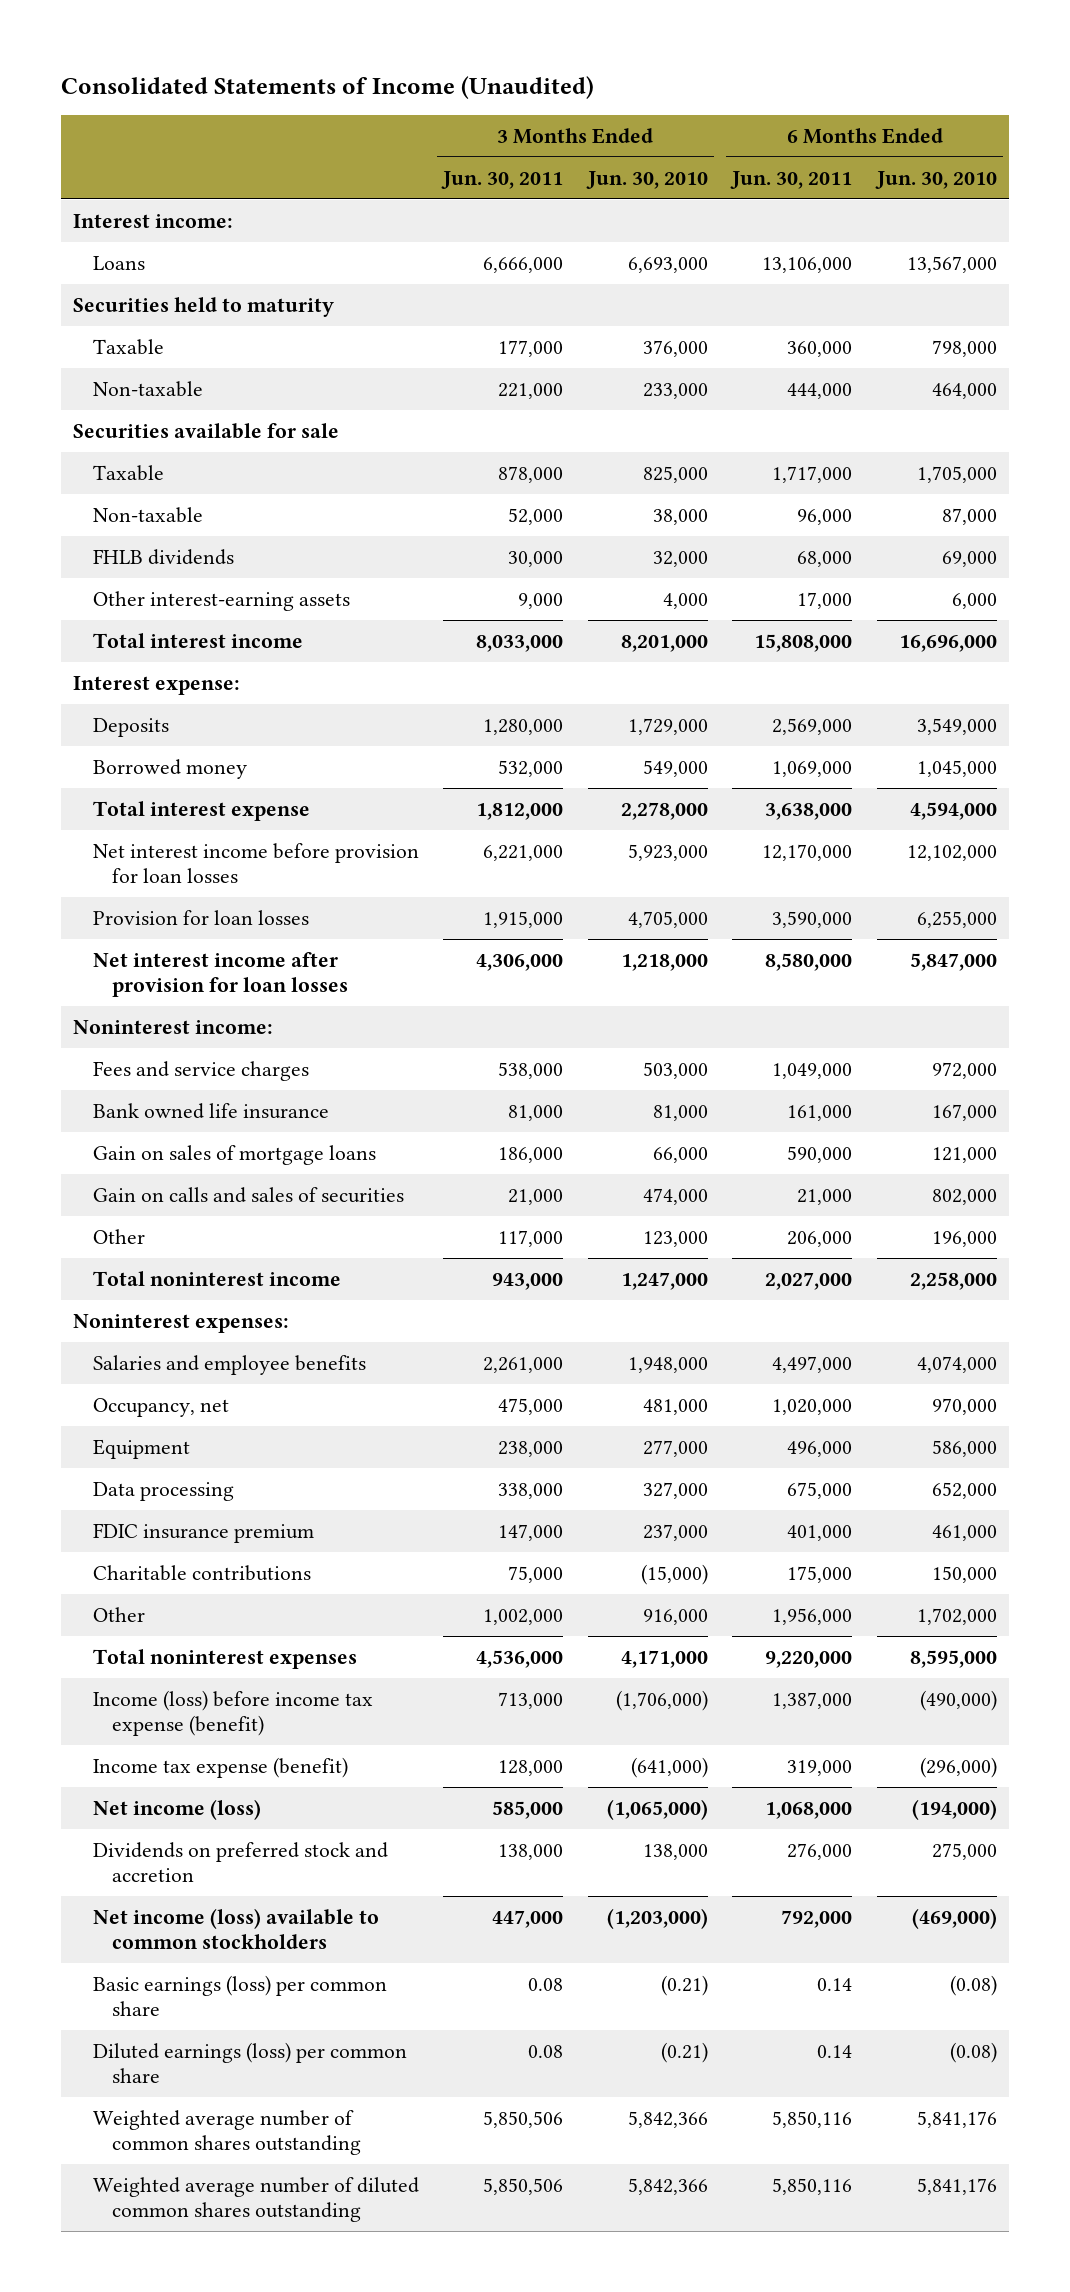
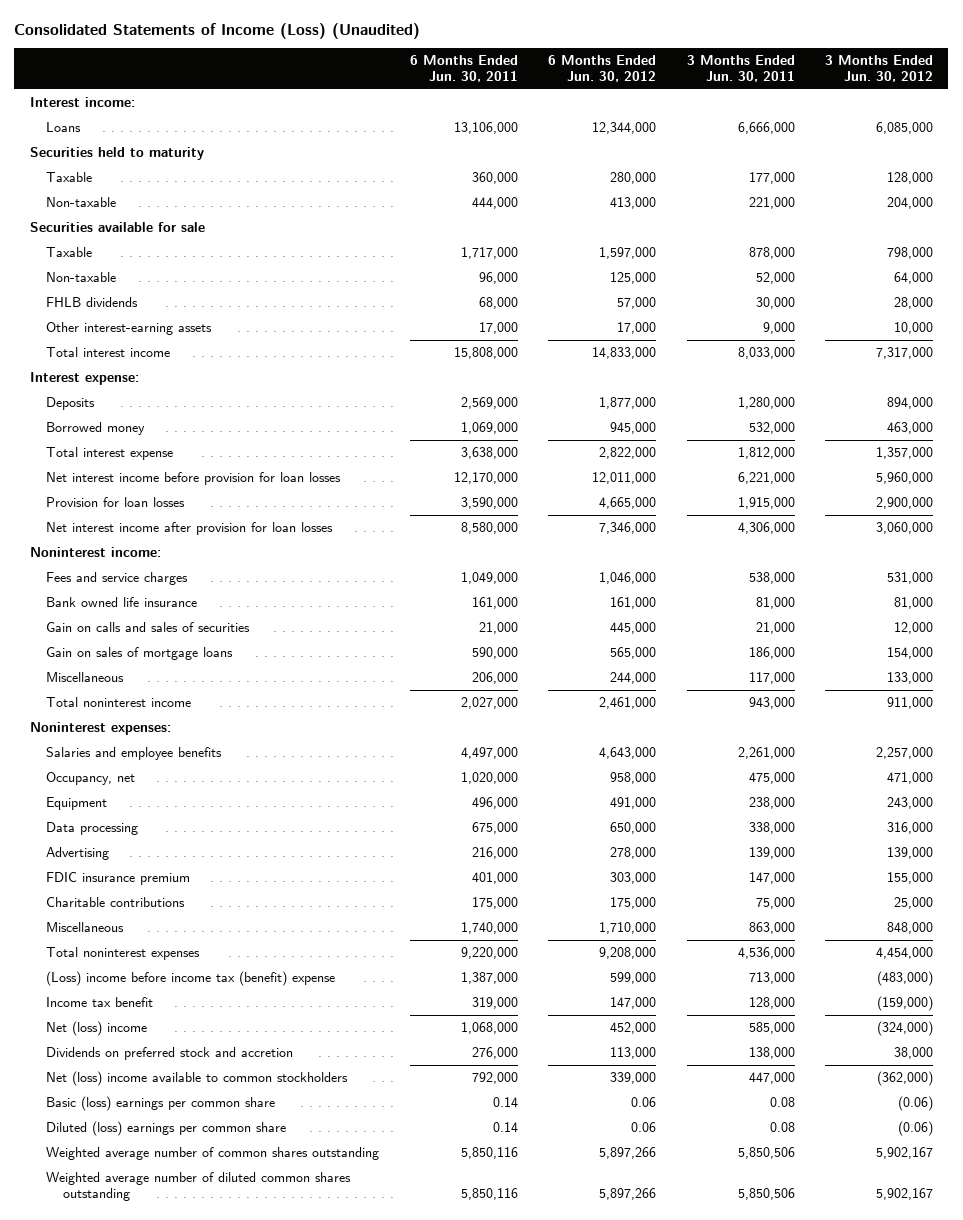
- Consolidated Statements of Income (Unaudited)
+ Consolidated Statements of Income (Loss) (Unaudited)
- | 3 Months Ended Jun. 30, 2011 | 3 Months Ended Jun. 30, 2010 | 6 Months Ended Jun. 30, 2011 | 6 Months Ended Jun. 30, 2010
+ | 6 Months Ended Jun. 30, 2011 | 6 Months Ended Jun. 30, 2012 | 3 Months Ended Jun. 30, 2011 | 3 Months Ended Jun. 30, 2012
- Other | 117,000 | 123,000 | 206,000 | 196,000
moved down: Gain on sales of mortgage loans | 590,000 | 565,000 | 186,000 | 154,000
+ Miscellaneous | 206,000 | 244,000 | 117,000 | 133,000
+ Advertising | 216,000 | 278,000 | 139,000 | 139,000
- Other | 1,002,000 | 916,000 | 1,956,000 | 1,702,000
+ Miscellaneous | 1,740,000 | 1,710,000 | 863,000 | 848,000
- Income (loss) before income tax expense (benefit) | 713,000 | (1,706,000) | 1,387,000 | (490,000)
- Income tax expense (benefit) | 128,000 | (641,000) | 319,000 | (296,000)
- Net income (loss) | 585,000 | (1,065,000) | 1,068,000 | (194,000)
+ (Loss) income before income tax (benefit) expense | 1,387,000 | 599,000 | 713,000 | (483,000)
+ Income tax benefit | 319,000 | 147,000 | 128,000 | (159,000)
+ Net (loss) income | 1,068,000 | 452,000 | 585,000 | (324,000)
- Net income (loss) available to common stockholders | 447,000 | (1,203,000) | 792,000 | (469,000)
- Basic earnings (loss) per common share | 0.08 | (0.21) | 0.14 | (0.08)
- Diluted earnings (loss) per common share | 0.08 | (0.21) | 0.14 | (0.08)
+ Net (loss) income available to common stockholders | 792,000 | 339,000 | 447,000 | (362,000)
+ Basic (loss) earnings per common share | 0.14 | 0.06 | 0.08 | (0.06)
+ Diluted (loss) earnings per common share | 0.14 | 0.06 | 0.08 | (0.06)

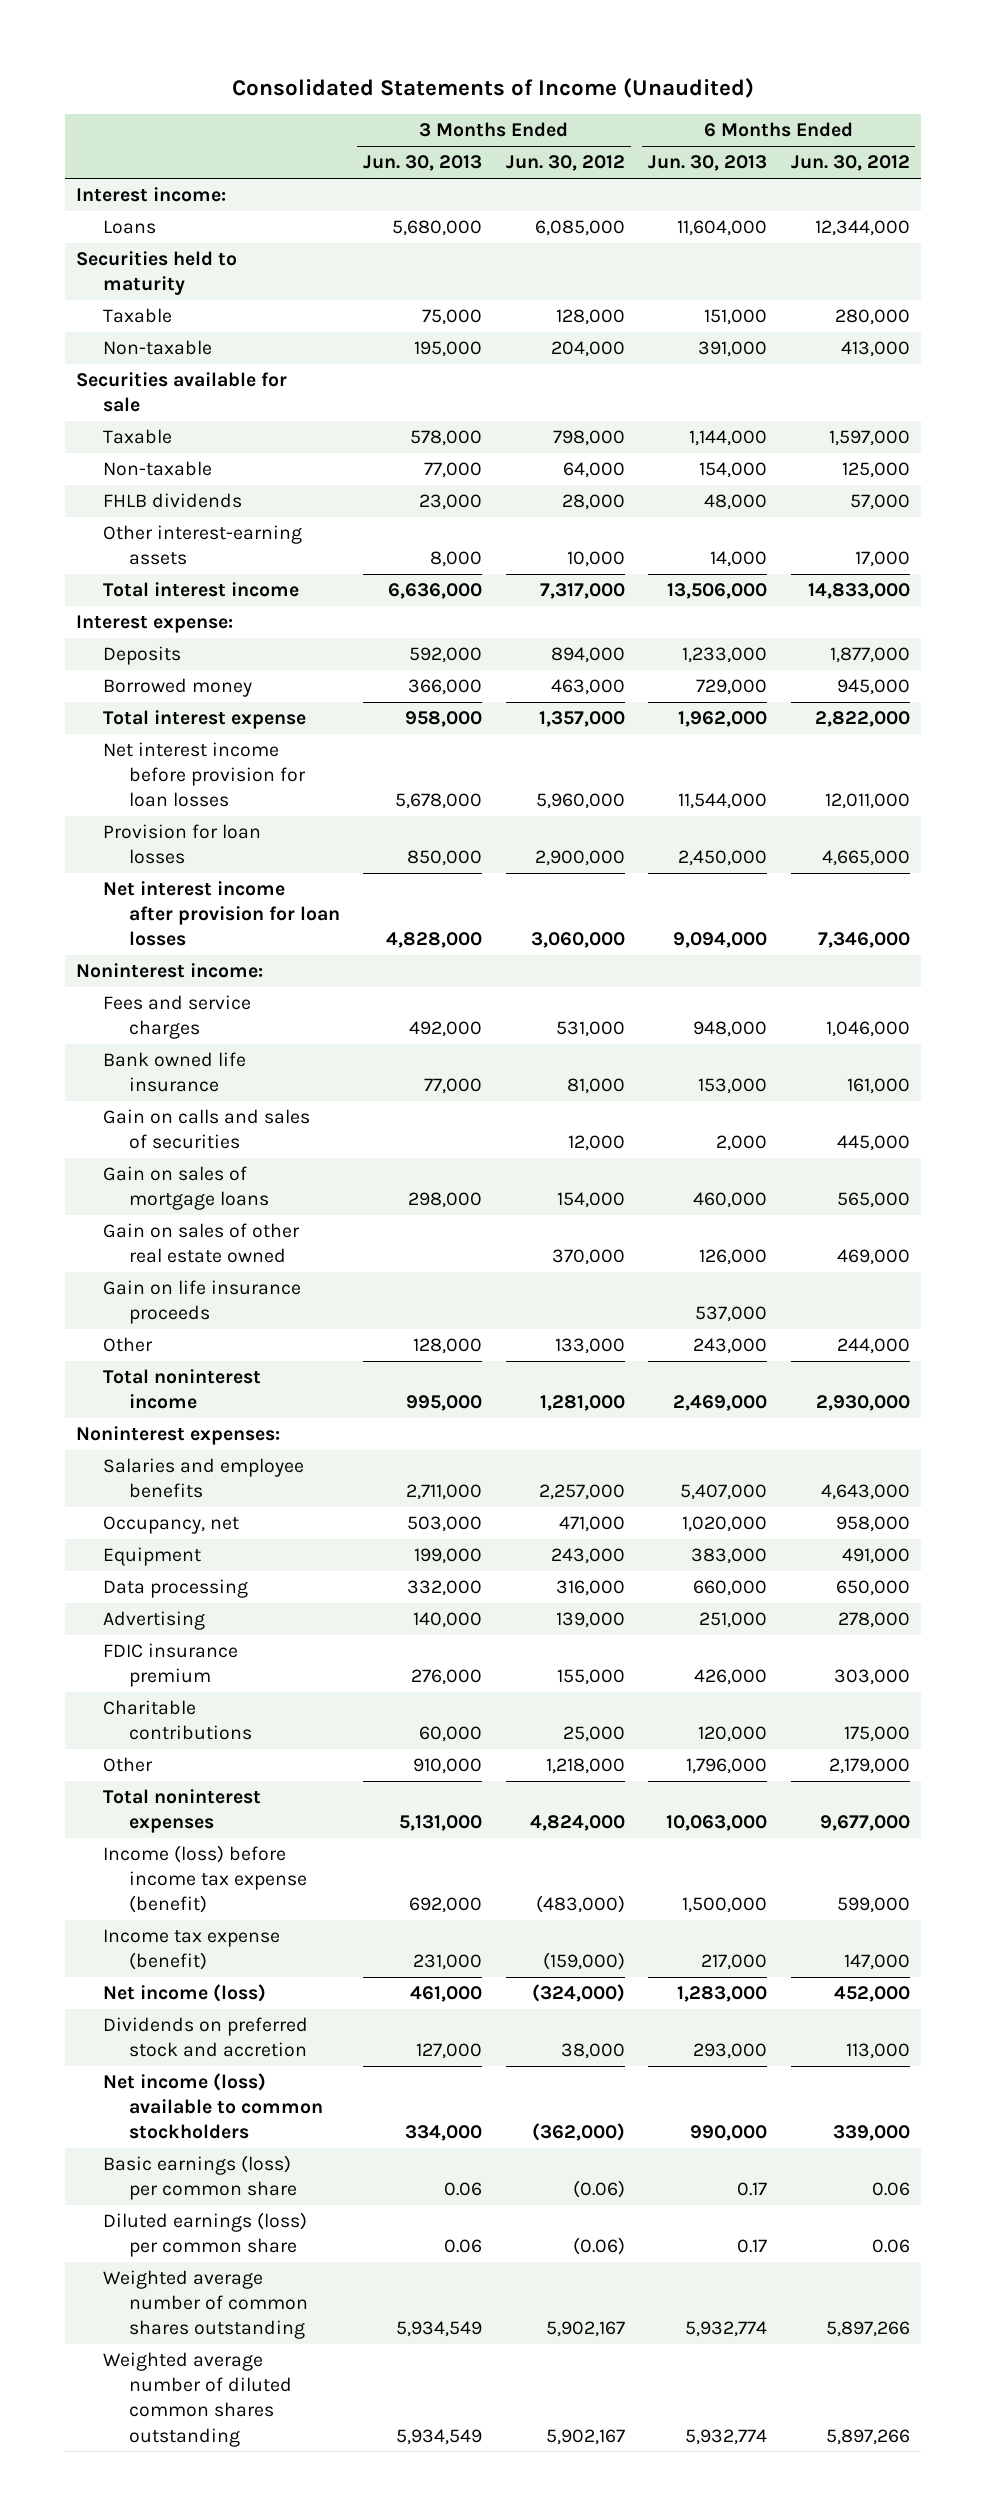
- Consolidated Statements of Income (Loss) (Unaudited)
+ Consolidated Statements of Income (Unaudited)
- | 6 Months Ended Jun. 30, 2011 | 6 Months Ended Jun. 30, 2012 | 3 Months Ended Jun. 30, 2011 | 3 Months Ended Jun. 30, 2012
+ | 3 Months Ended Jun. 30, 2013 | 3 Months Ended Jun. 30, 2012 | 6 Months Ended Jun. 30, 2013 | 6 Months Ended Jun. 30, 2012
- Miscellaneous | 206,000 | 244,000 | 117,000 | 133,000
- Total noninterest income | 2,027,000 | 2,461,000 | 943,000 | 911,000
+ Gain on sales of other real estate owned | | 370,000 | 126,000 | 469,000
+ Gain on life insurance proceeds | | | 537,000 |
+ Other | 128,000 | 133,000 | 243,000 | 244,000
+ Total noninterest income | 995,000 | 1,281,000 | 2,469,000 | 2,930,000
- Miscellaneous | 1,740,000 | 1,710,000 | 863,000 | 848,000
- Total noninterest expenses | 9,220,000 | 9,208,000 | 4,536,000 | 4,454,000
- (Loss) income before income tax (benefit) expense | 1,387,000 | 599,000 | 713,000 | (483,000)
- Income tax benefit | 319,000 | 147,000 | 128,000 | (159,000)
- Net (loss) income | 1,068,000 | 452,000 | 585,000 | (324,000)
+ Other | 910,000 | 1,218,000 | 1,796,000 | 2,179,000
+ Total noninterest expenses | 5,131,000 | 4,824,000 | 10,063,000 | 9,677,000
+ Income (loss) before income tax expense (benefit) | 692,000 | (483,000) | 1,500,000 | 599,000
+ Income tax expense (benefit) | 231,000 | (159,000) | 217,000 | 147,000
+ Net income (loss) | 461,000 | (324,000) | 1,283,000 | 452,000
- Net (loss) income available to common stockholders | 792,000 | 339,000 | 447,000 | (362,000)
- Basic (loss) earnings per common share | 0.14 | 0.06 | 0.08 | (0.06)
- Diluted (loss) earnings per common share | 0.14 | 0.06 | 0.08 | (0.06)
+ Net income (loss) available to common stockholders | 334,000 | (362,000) | 990,000 | 339,000
+ Basic earnings (loss) per common share | 0.06 | (0.06) | 0.17 | 0.06
+ Diluted earnings (loss) per common share | 0.06 | (0.06) | 0.17 | 0.06

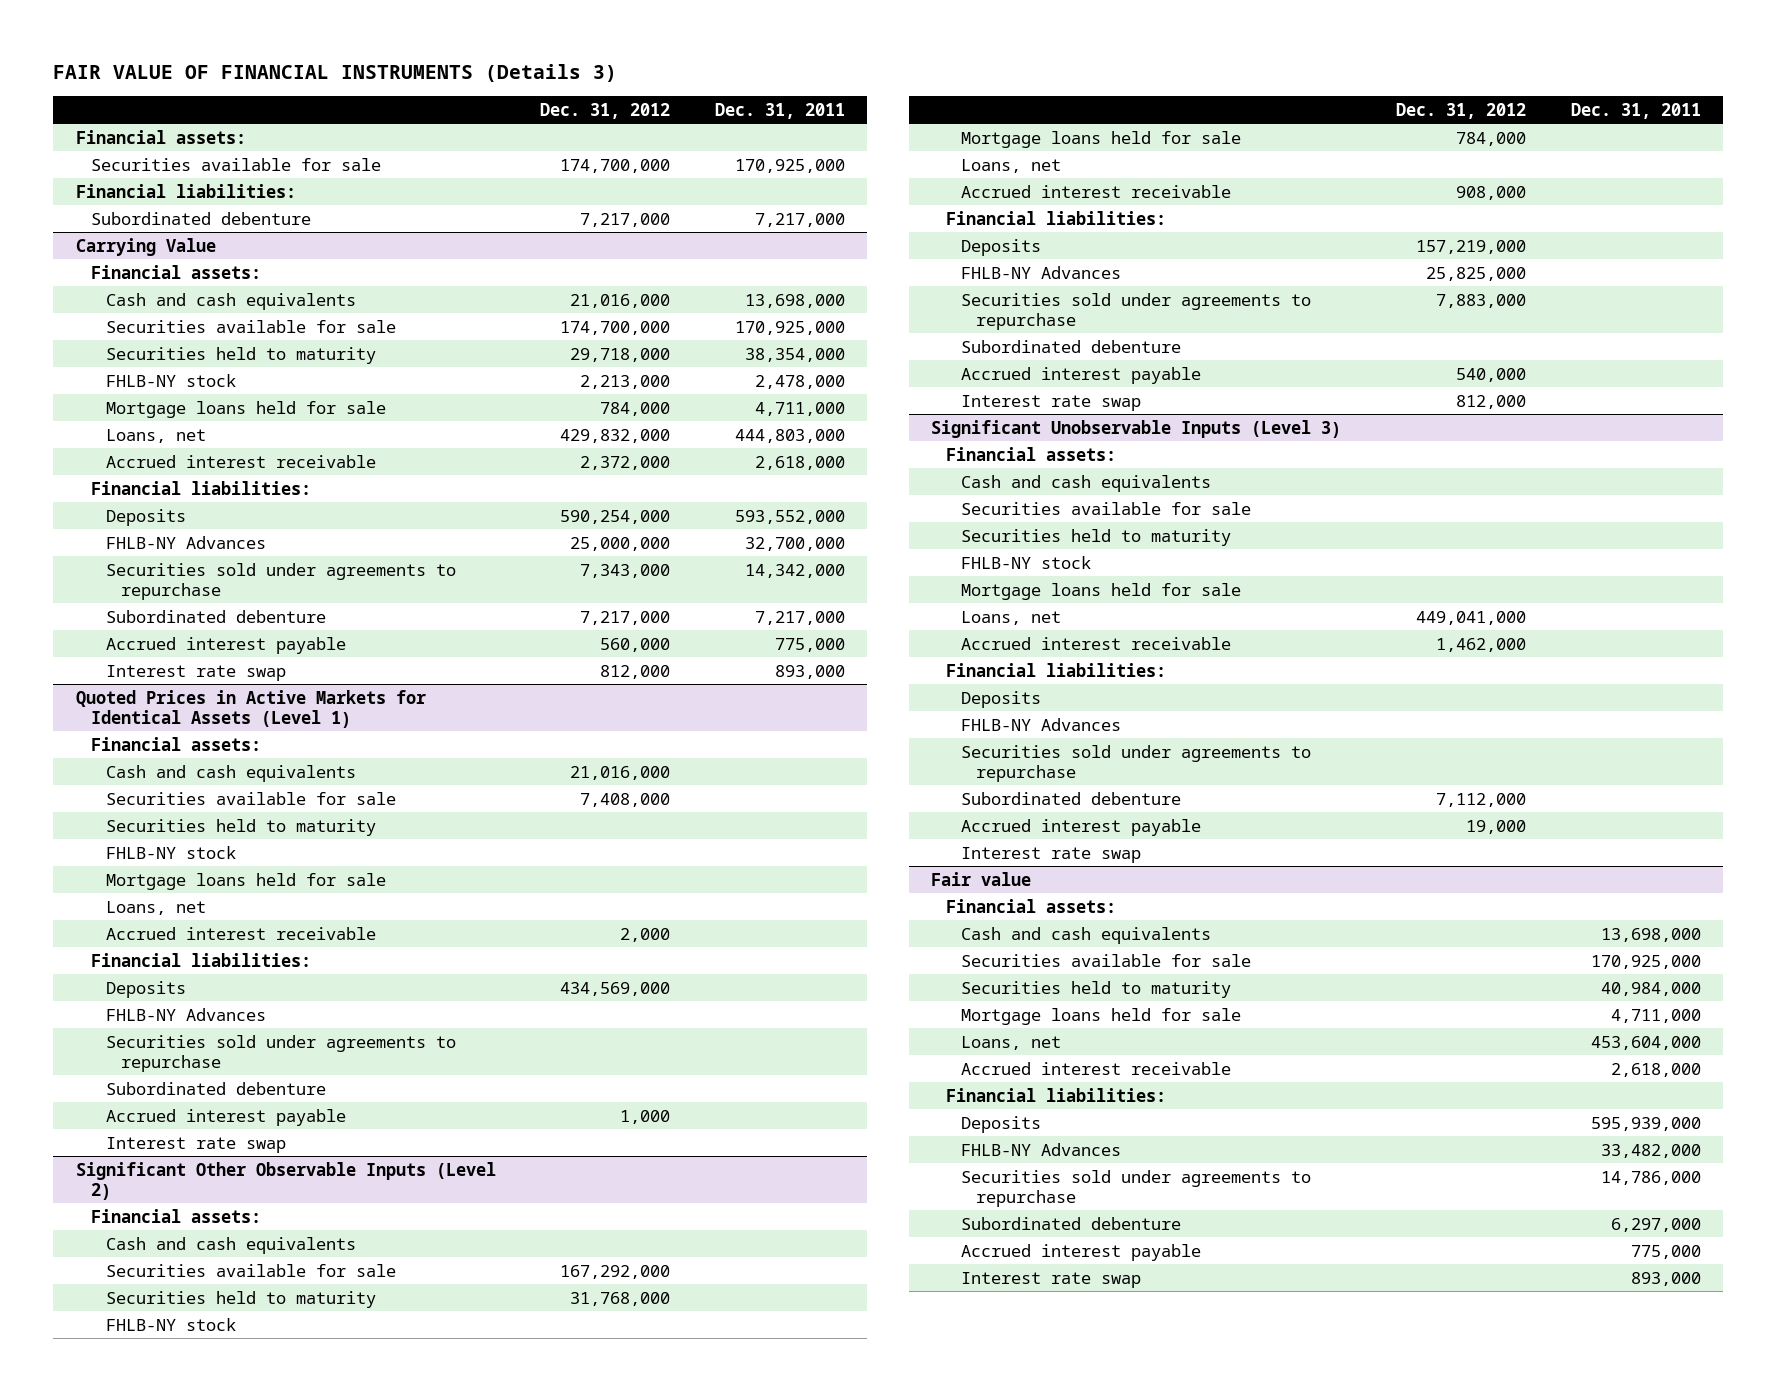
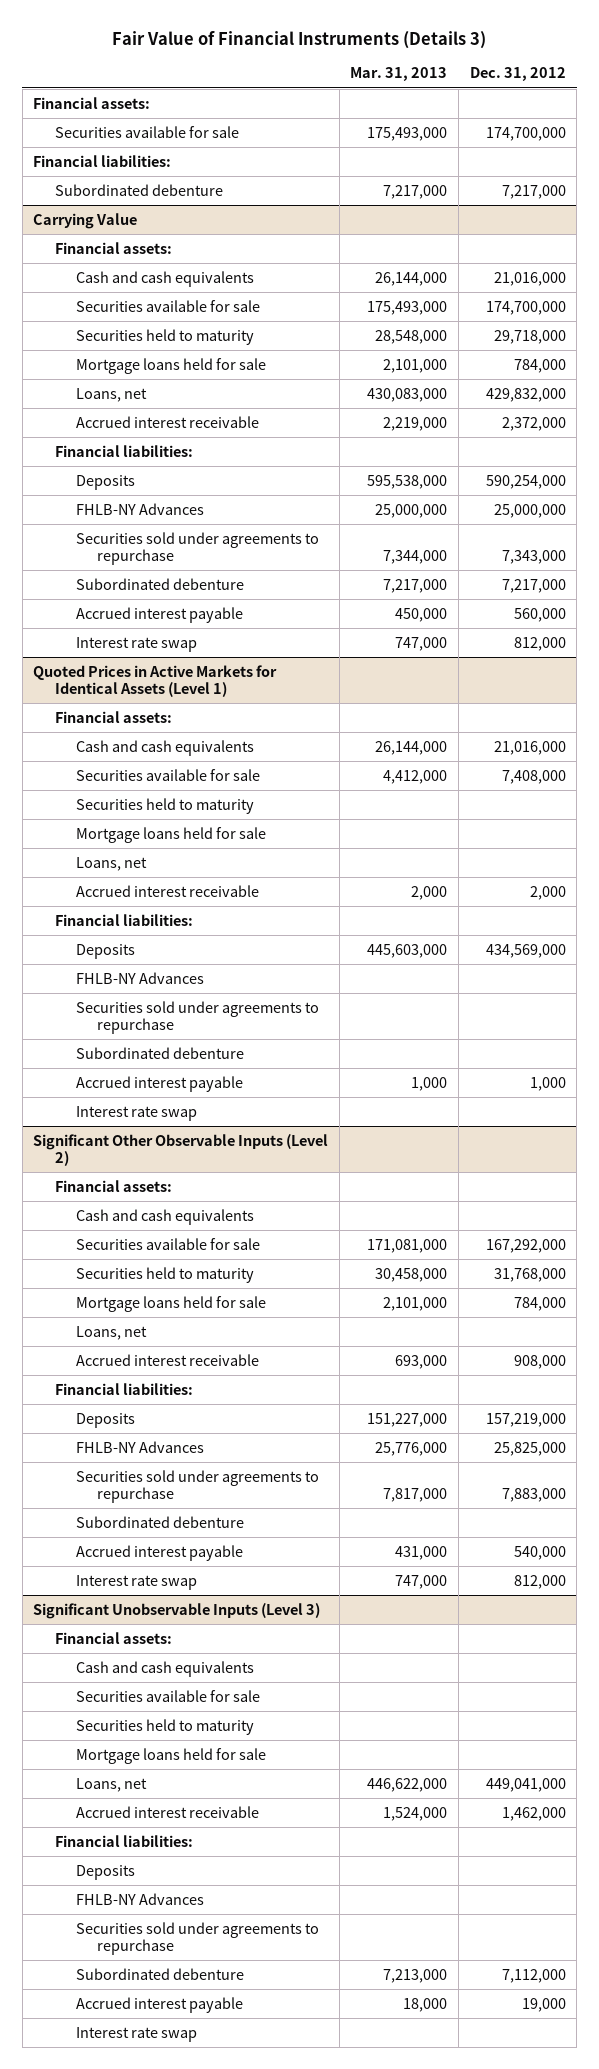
- FAIR VALUE OF FINANCIAL INSTRUMENTS (Details 3)
+ Fair Value of Financial Instruments (Details 3)
- | Dec. 31, 2012 | Dec. 31, 2011
+ | Mar. 31, 2013 | Dec. 31, 2012
@ Carrying Value
- FHLB-NY stock | 2,213,000 | 2,478,000
@ Quoted Prices in Active Markets for Identical Assets (Level 1)
- FHLB-NY stock
@ Significant Other Observable Inputs (Level 2)
- FHLB-NY stock
@ Significant Unobservable Inputs (Level 3)
- FHLB-NY stock
- Fair value
- Financial assets:
- Cash and cash equivalents | | 13,698,000
- Securities available for sale | | 170,925,000
- Securities held to maturity | | 40,984,000
- Mortgage loans held for sale | | 4,711,000
- Loans, net | | 453,604,000
- Accrued interest receivable | | 2,618,000
- Financial liabilities:
- Deposits | | 595,939,000
- FHLB-NY Advances | | 33,482,000
- Securities sold under agreements to repurchase | | 14,786,000
- Subordinated debenture | | 6,297,000
- Accrued interest payable | | 775,000
- Interest rate swap | | 893,000

